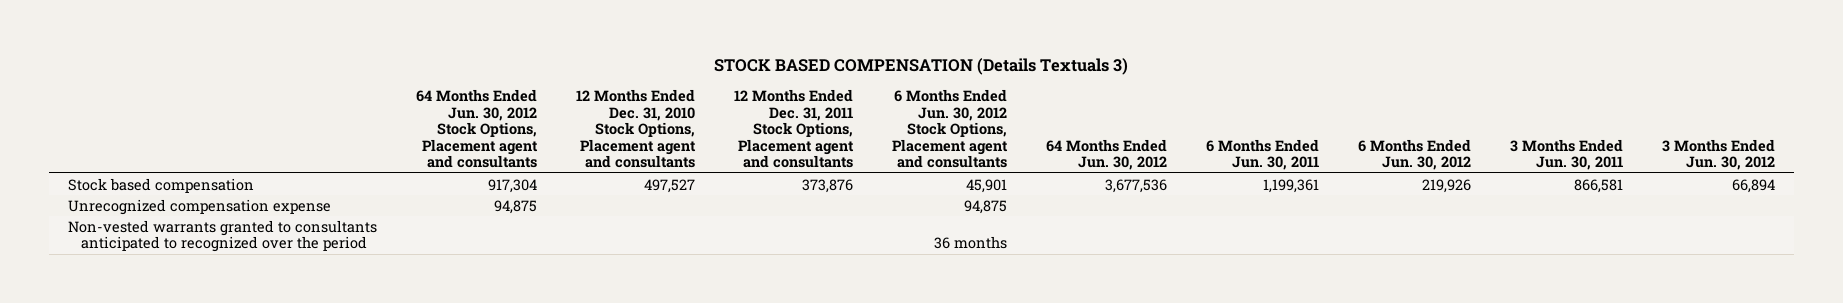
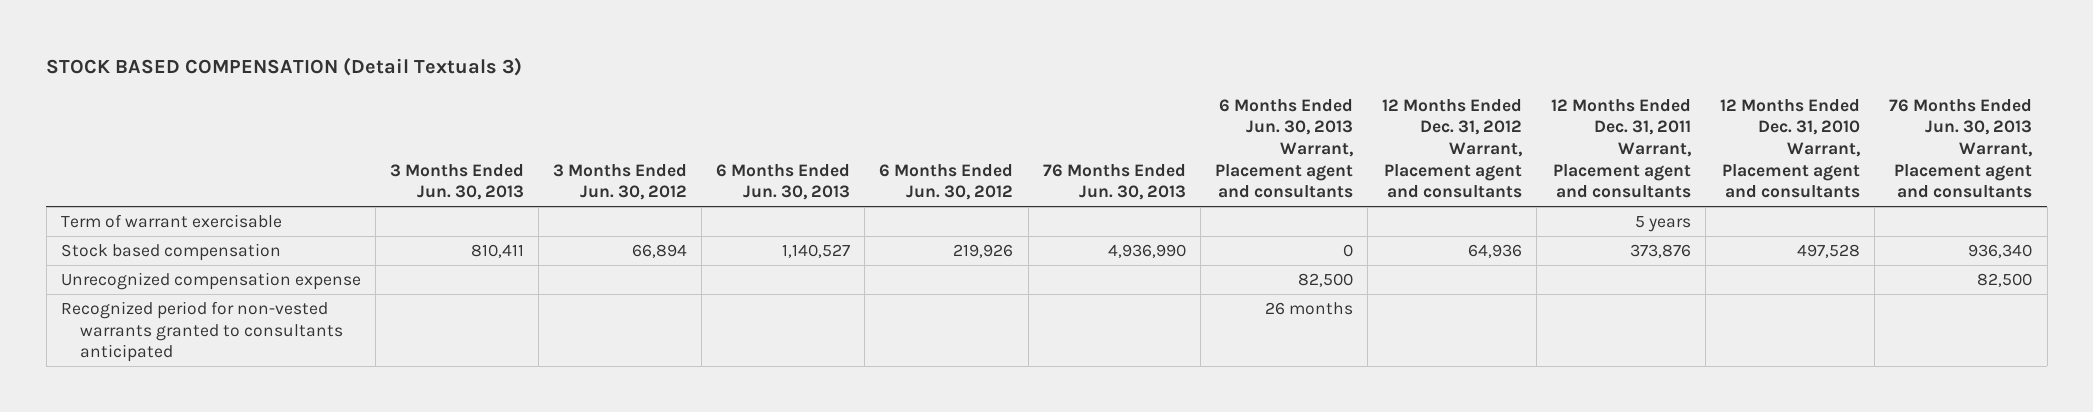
- STOCK BASED COMPENSATION (Details Textuals 3)
+ STOCK BASED COMPENSATION (Detail Textuals 3)
- | 64 Months Ended Jun. 30, 2012 Stock Options, Placement agent and consultants | 12 Months Ended Dec. 31, 2010 Stock Options, Placement agent and consultants | 12 Months Ended Dec. 31, 2011 Stock Options, Placement agent and consultants | 6 Months Ended Jun. 30, 2012 Stock Options, Placement agent and consultants | 64 Months Ended Jun. 30, 2012 | 6 Months Ended Jun. 30, 2011 | 6 Months Ended Jun. 30, 2012 | 3 Months Ended Jun. 30, 2011 | 3 Months Ended Jun. 30, 2012
+ | 3 Months Ended Jun. 30, 2013 | 3 Months Ended Jun. 30, 2012 | 6 Months Ended Jun. 30, 2013 | 6 Months Ended Jun. 30, 2012 | 76 Months Ended Jun. 30, 2013 | 6 Months Ended Jun. 30, 2013 Warrant, Placement agent and consultants | 12 Months Ended Dec. 31, 2012 Warrant, Placement agent and consultants | 12 Months Ended Dec. 31, 2011 Warrant, Placement agent and consultants | 12 Months Ended Dec. 31, 2010 Warrant, Placement agent and consultants | 76 Months Ended Jun. 30, 2013 Warrant, Placement agent and consultants
+ Term of warrant exercisable | | | | | | | | 5 years | |
- Non-vested warrants granted to consultants anticipated to recognized over the period | | | | 36 months | | | | |
+ Recognized period for non-vested warrants granted to consultants anticipated | | | | | | 26 months | | | |

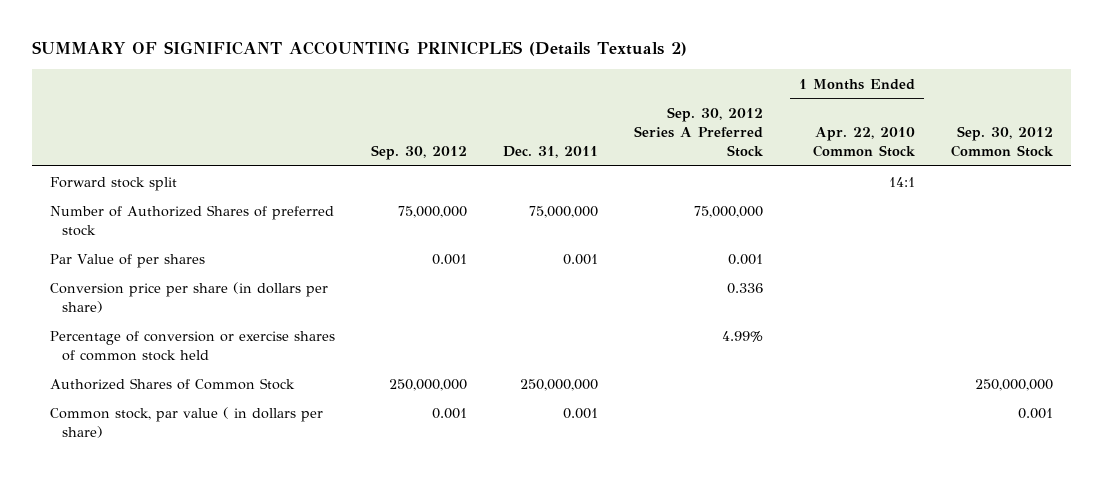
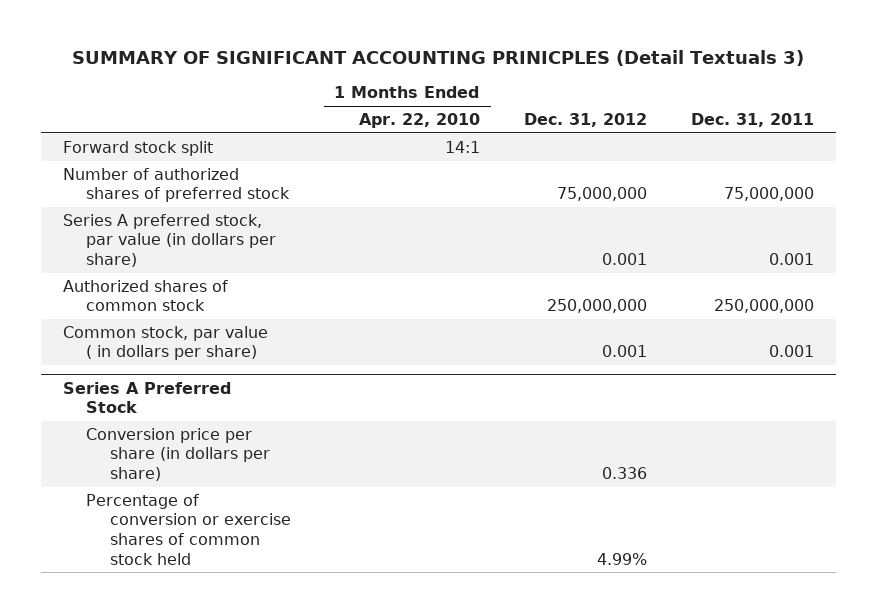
- SUMMARY OF SIGNIFICANT ACCOUNTING PRINICPLES (Details Textuals 2)
+ SUMMARY OF SIGNIFICANT ACCOUNTING PRINICPLES (Detail Textuals 3)
- | Sep. 30, 2012 | Dec. 31, 2011 | Sep. 30, 2012 Series A Preferred Stock | 1 Months Ended Apr. 22, 2010 Common Stock | Sep. 30, 2012 Common Stock
+ | 1 Months Ended Apr. 22, 2010 | Dec. 31, 2012 | Dec. 31, 2011
- Number of Authorized Shares of preferred stock | 75,000,000 | 75,000,000 | 75,000,000 | |
- Par Value of per shares | 0.001 | 0.001 | 0.001 | |
- Conversion price per share (in dollars per share) | | | 0.336 | |
- Percentage of conversion or exercise shares of common stock held | | | 4.99% | |
- Authorized Shares of Common Stock | 250,000,000 | 250,000,000 | | | 250,000,000
+ Number of authorized shares of preferred stock | | 75,000,000 | 75,000,000
+ Series A preferred stock, par value (in dollars per share) | | 0.001 | 0.001
+ Authorized shares of common stock | | 250,000,000 | 250,000,000
+ Series A Preferred Stock
+ Conversion price per share (in dollars per share) | | 0.336 |
+ Percentage of conversion or exercise shares of common stock held | | 4.99% |

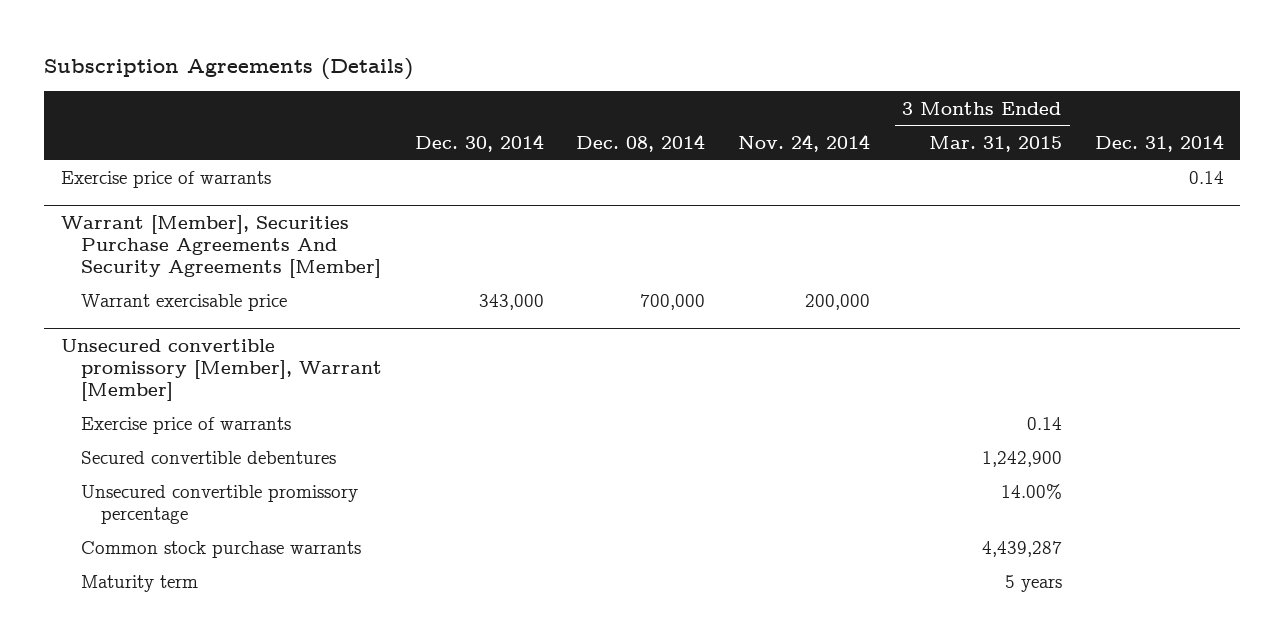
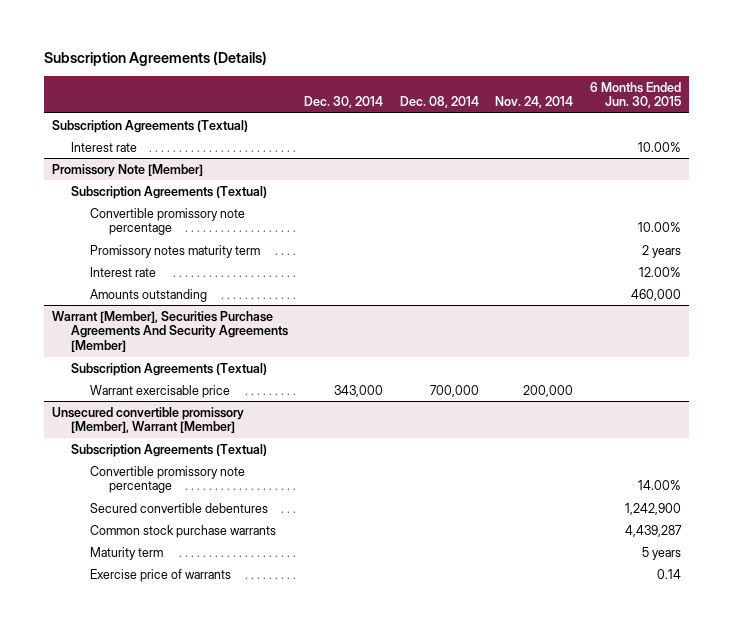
- | Dec. 30, 2014 | Dec. 08, 2014 | Nov. 24, 2014 | 3 Months Ended Mar. 31, 2015 | Dec. 31, 2014
+ | Dec. 30, 2014 | Dec. 08, 2014 | Nov. 24, 2014 | 6 Months Ended Jun. 30, 2015
- Exercise price of warrants | | | | | 0.14
+ Subscription Agreements (Textual)
+ Interest rate | | | | 10.00%
+ Promissory Note [Member]
+ Subscription Agreements (Textual)
+ Convertible promissory note percentage | | | | 10.00%
+ Promissory notes maturity term | | | | 2 years
+ Interest rate | | | | 12.00%
+ Amounts outstanding | | | | 460,000
@ Warrant [Member], Securities Purchase Agreements And Security Agreements [Member]
+ Subscription Agreements (Textual)
@ Unsecured convertible promissory [Member], Warrant [Member]
+ Subscription Agreements (Textual)
+ Convertible promissory note percentage | | | | 14.00%
- Unsecured convertible promissory percentage | | | | 14.00% |
moved down: Exercise price of warrants | | | | 0.14

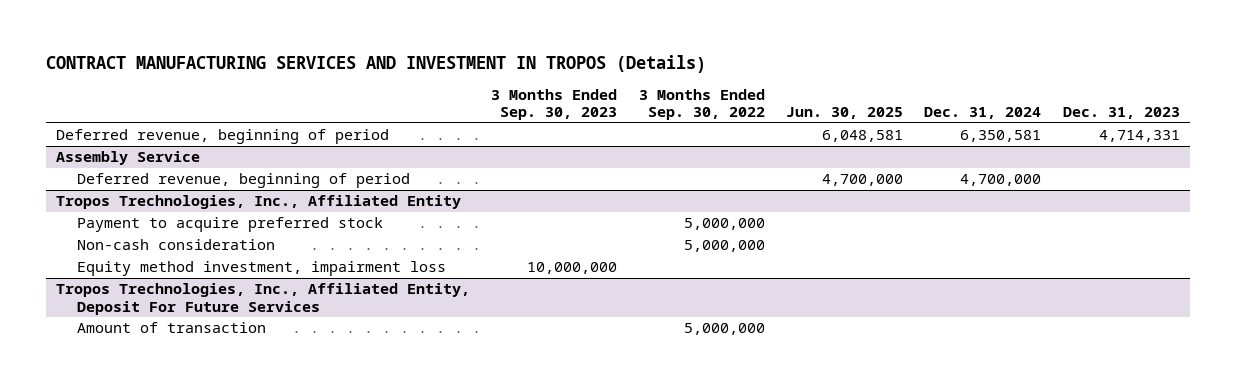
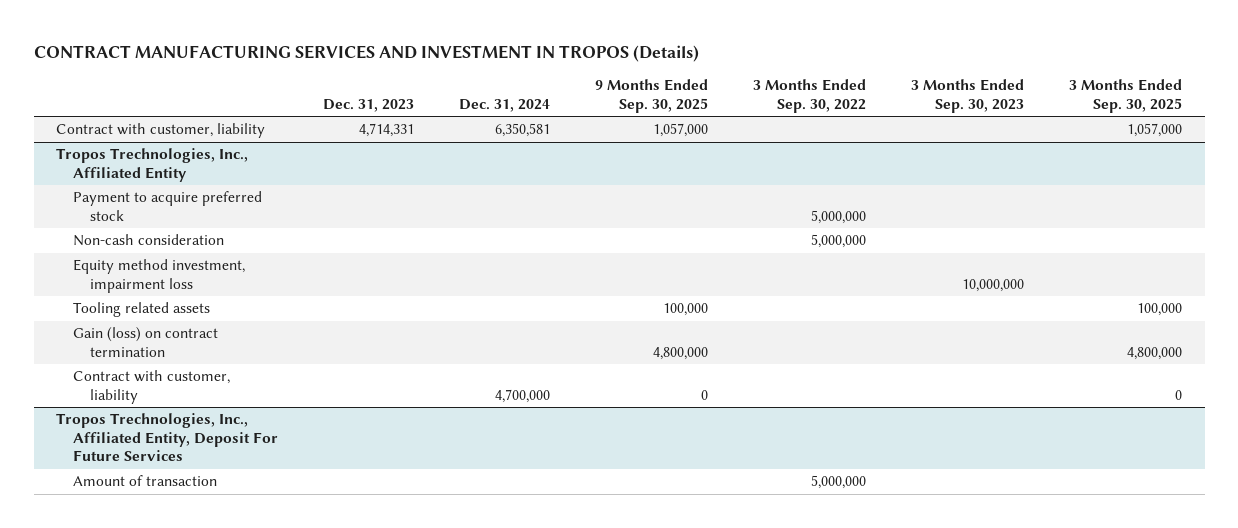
- | 3 Months Ended Sep. 30, 2023 | 3 Months Ended Sep. 30, 2022 | Jun. 30, 2025 | Dec. 31, 2024 | Dec. 31, 2023
+ | Dec. 31, 2023 | Dec. 31, 2024 | 9 Months Ended Sep. 30, 2025 | 3 Months Ended Sep. 30, 2022 | 3 Months Ended Sep. 30, 2023 | 3 Months Ended Sep. 30, 2025
- Deferred revenue, beginning of period | | | 6,048,581 | 6,350,581 | 4,714,331
- Assembly Service
- Deferred revenue, beginning of period | | | 4,700,000 | 4,700,000 |
+ Contract with customer, liability | 4,714,331 | 6,350,581 | 1,057,000 | | | 1,057,000
@ Tropos Trechnologies, Inc., Affiliated Entity
+ Tooling related assets | | | 100,000 | | | 100,000
+ Gain (loss) on contract termination | | | 4,800,000 | | | 4,800,000
+ Contract with customer, liability | | 4,700,000 | 0 | | | 0

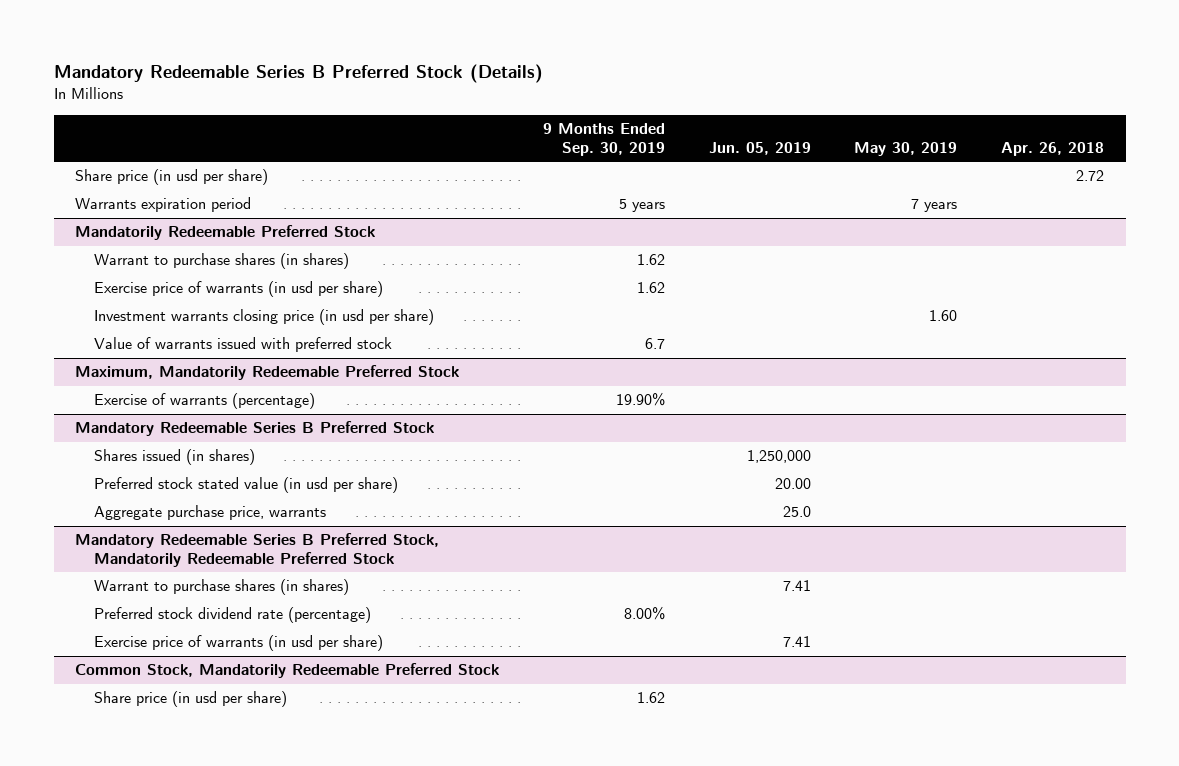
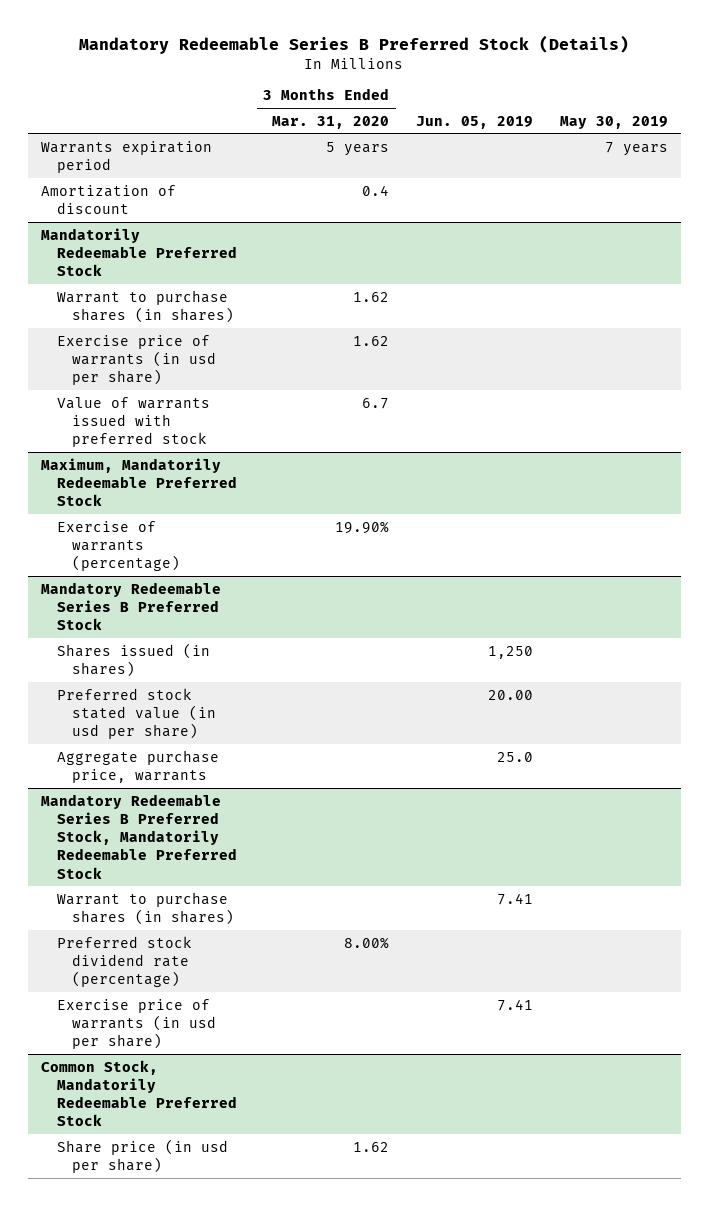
- | 9 Months Ended Sep. 30, 2019 | Jun. 05, 2019 | May 30, 2019 | Apr. 26, 2018
+ | 3 Months Ended Mar. 31, 2020 | Jun. 05, 2019 | May 30, 2019
- Share price (in usd per share) | | | | 2.72
+ Amortization of discount | 0.4 | |
@ Mandatorily Redeemable Preferred Stock
- Investment warrants closing price (in usd per share) | | | 1.60 |
@ Mandatory Redeemable Series B Preferred Stock
- Shares issued (in shares) | | 1,250,000 | |
+ Shares issued (in shares) | | 1,250 |

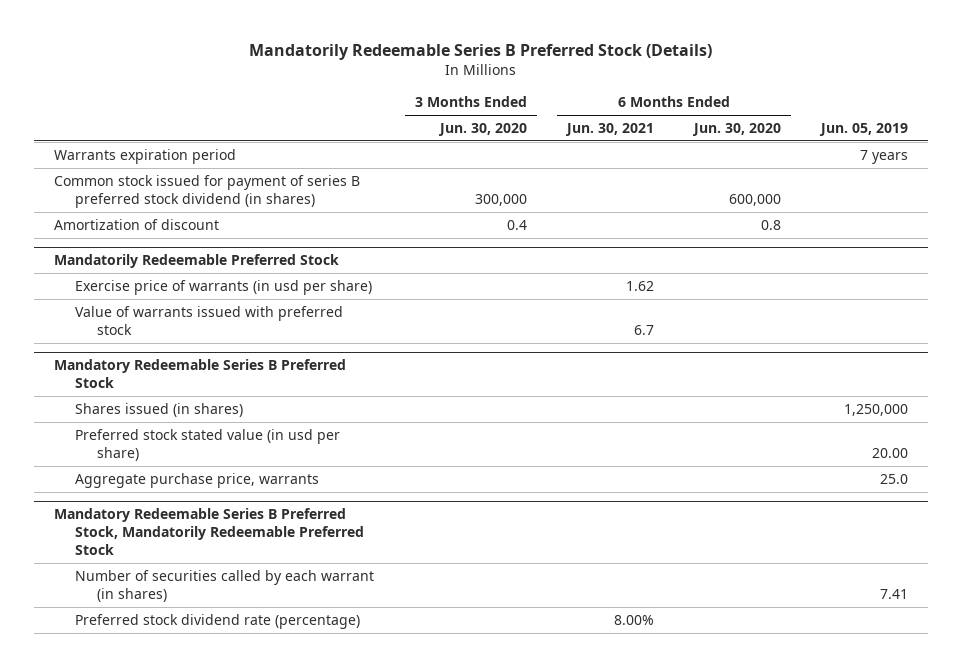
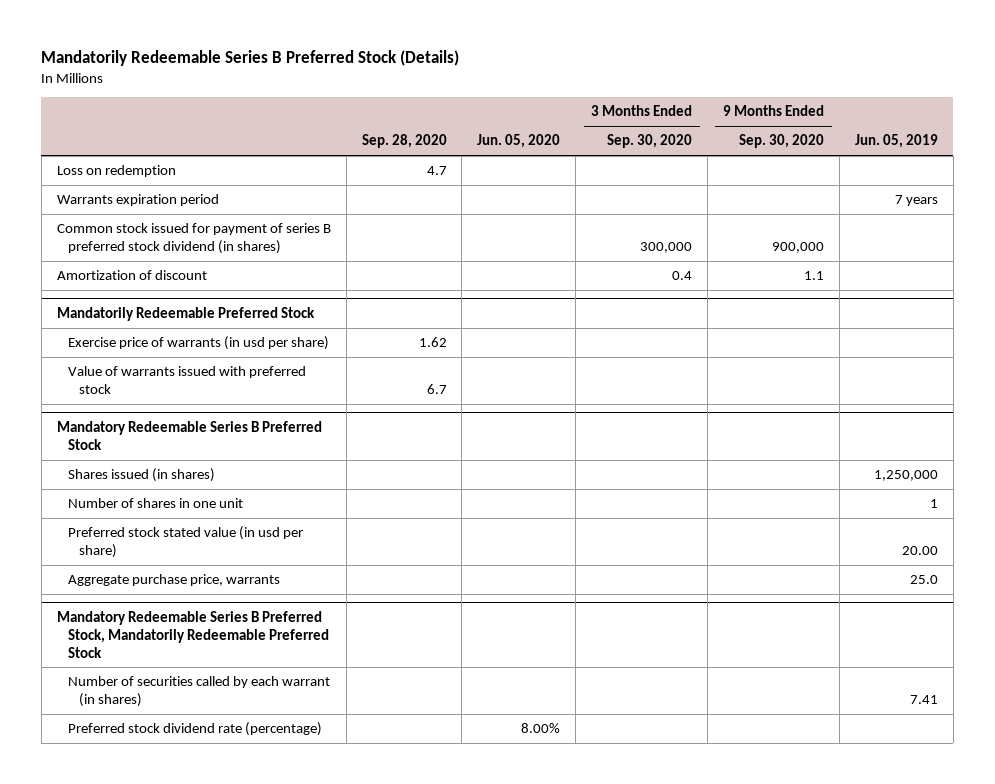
- | 3 Months Ended Jun. 30, 2020 | 6 Months Ended Jun. 30, 2021 | 6 Months Ended Jun. 30, 2020 | Jun. 05, 2019
+ | Sep. 28, 2020 | Jun. 05, 2020 | 3 Months Ended Sep. 30, 2020 | 9 Months Ended Sep. 30, 2020 | Jun. 05, 2019
+ Loss on redemption | 4.7 | | | |
@ Mandatory Redeemable Series B Preferred Stock
+ Number of shares in one unit | | | | | 1

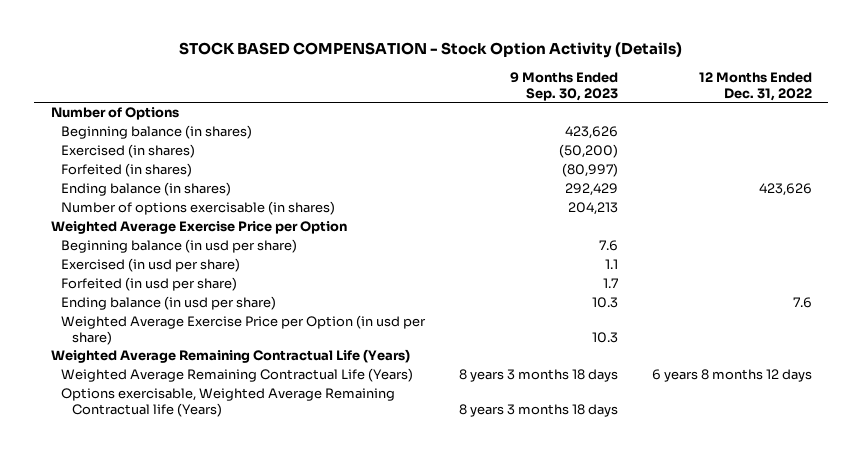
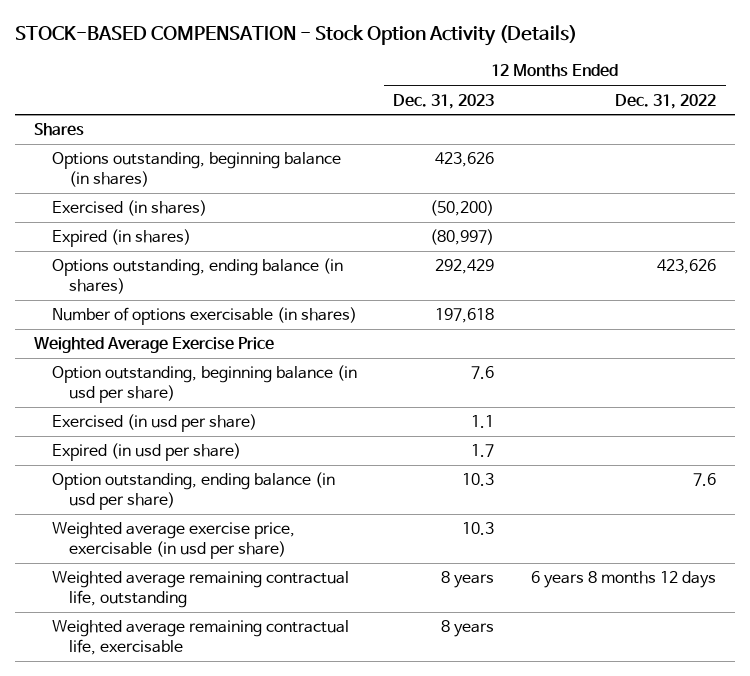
- STOCK BASED COMPENSATION - Stock Option Activity (Details)
+ STOCK-BASED COMPENSATION - Stock Option Activity (Details)
- | 9 Months Ended Sep. 30, 2023 | 12 Months Ended Dec. 31, 2022
+ | 12 Months Ended Dec. 31, 2023 | 12 Months Ended Dec. 31, 2022
- Number of Options
- Beginning balance (in shares) | 423,626 |
+ Shares
+ Options outstanding, beginning balance (in shares) | 423,626 |
- Forfeited (in shares) | (80,997) |
- Ending balance (in shares) | 292,429 | 423,626
+ Expired (in shares) | (80,997) |
+ Options outstanding, ending balance (in shares) | 292,429 | 423,626
- Weighted Average Exercise Price per Option
- Beginning balance (in usd per share) | 7.6 |
+ Weighted Average Exercise Price
+ Option outstanding, beginning balance (in usd per share) | 7.6 |
- Forfeited (in usd per share) | 1.7 |
- Ending balance (in usd per share) | 10.3 | 7.6
- Weighted Average Exercise Price per Option (in usd per share) | 10.3 |
- Weighted Average Remaining Contractual Life (Years)
- Weighted Average Remaining Contractual Life (Years) | 8 years 3 months 18 days | 6 years 8 months 12 days
- Options exercisable, Weighted Average Remaining Contractual life (Years) | 8 years 3 months 18 days |
+ Expired (in usd per share) | 1.7 |
+ Option outstanding, ending balance (in usd per share) | 10.3 | 7.6
+ Weighted average exercise price, exercisable (in usd per share) | 10.3 |
+ Weighted average remaining contractual life, outstanding | 8 years | 6 years 8 months 12 days
+ Weighted average remaining contractual life, exercisable | 8 years |

